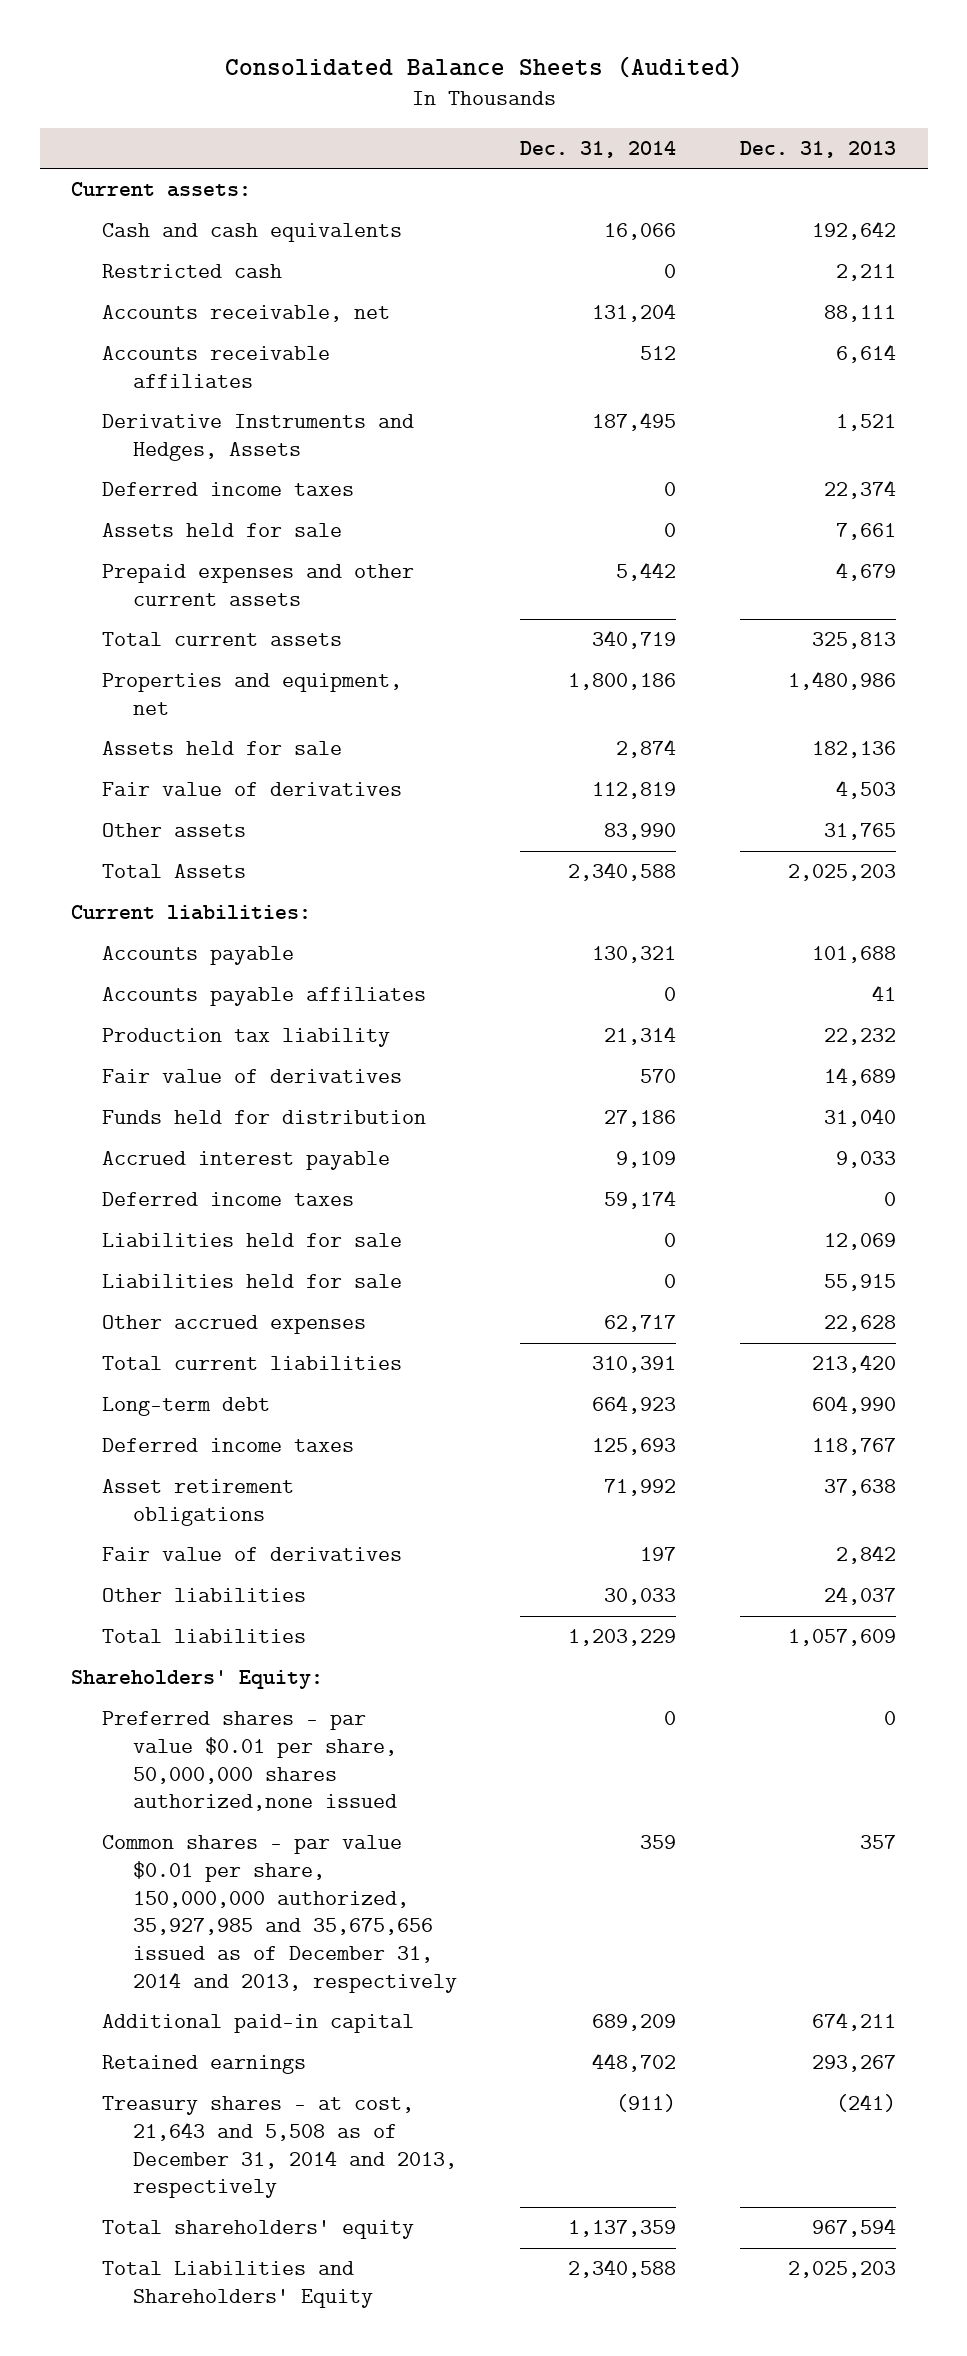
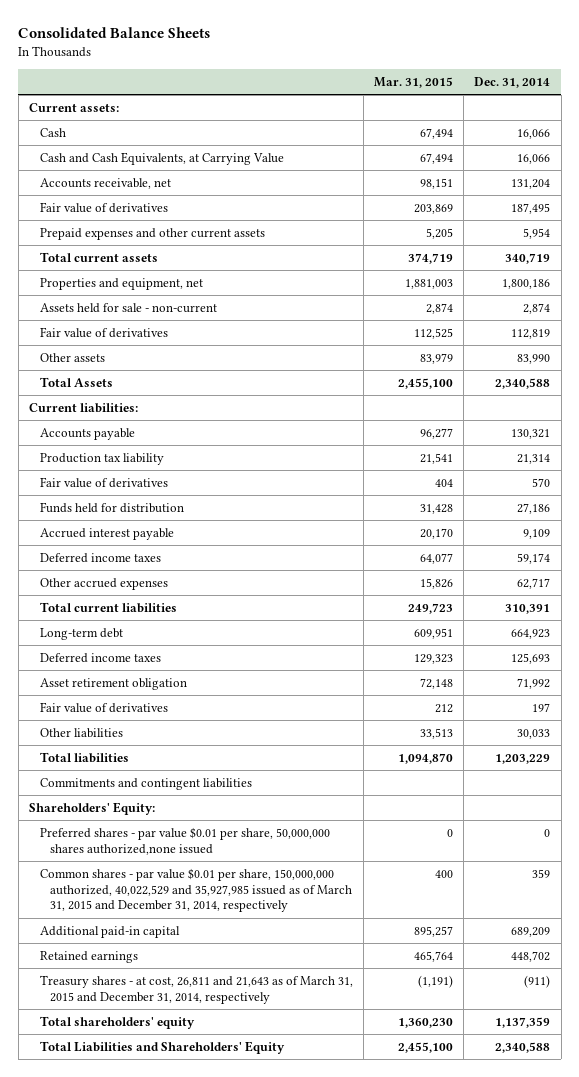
- Consolidated Balance Sheets (Audited)
+ Consolidated Balance Sheets
- | Dec. 31, 2014 | Dec. 31, 2013
+ | Mar. 31, 2015 | Dec. 31, 2014
- Cash and cash equivalents | 16,066 | 192,642
- Restricted cash | 0 | 2,211
+ Cash | 67,494 | 16,066
+ Cash and Cash Equivalents, at Carrying Value | 67,494 | 16,066
- Accounts receivable affiliates | 512 | 6,614
- Derivative Instruments and Hedges, Assets | 187,495 | 1,521
- Deferred income taxes | 0 | 22,374
- Assets held for sale | 0 | 7,661
- Prepaid expenses and other current assets | 5,442 | 4,679
+ Fair value of derivatives | 203,869 | 187,495
+ Prepaid expenses and other current assets | 5,205 | 5,954
- Assets held for sale | 2,874 | 182,136
+ Assets held for sale - non-current | 2,874 | 2,874
- Accounts payable affiliates | 0 | 41
- Liabilities held for sale | 0 | 12,069
- Liabilities held for sale | 0 | 55,915
- Asset retirement obligations | 71,992 | 37,638
+ Asset retirement obligation | 72,148 | 71,992
+ Commitments and contingent liabilities
- Common shares - par value $0.01 per share, 150,000,000 authorized, 35,927,985 and 35,675,656 issued as of December 31, 2014 and 2013, respectively | 359 | 357
+ Common shares - par value $0.01 per share, 150,000,000 authorized, 40,022,529 and 35,927,985 issued as of March 31, 2015 and December 31, 2014, respectively | 400 | 359
- Treasury shares - at cost, 21,643 and 5,508 as of December 31, 2014 and 2013, respectively | (911) | (241)
+ Treasury shares - at cost, 26,811 and 21,643 as of March 31, 2015 and December 31, 2014, respectively | (1,191) | (911)

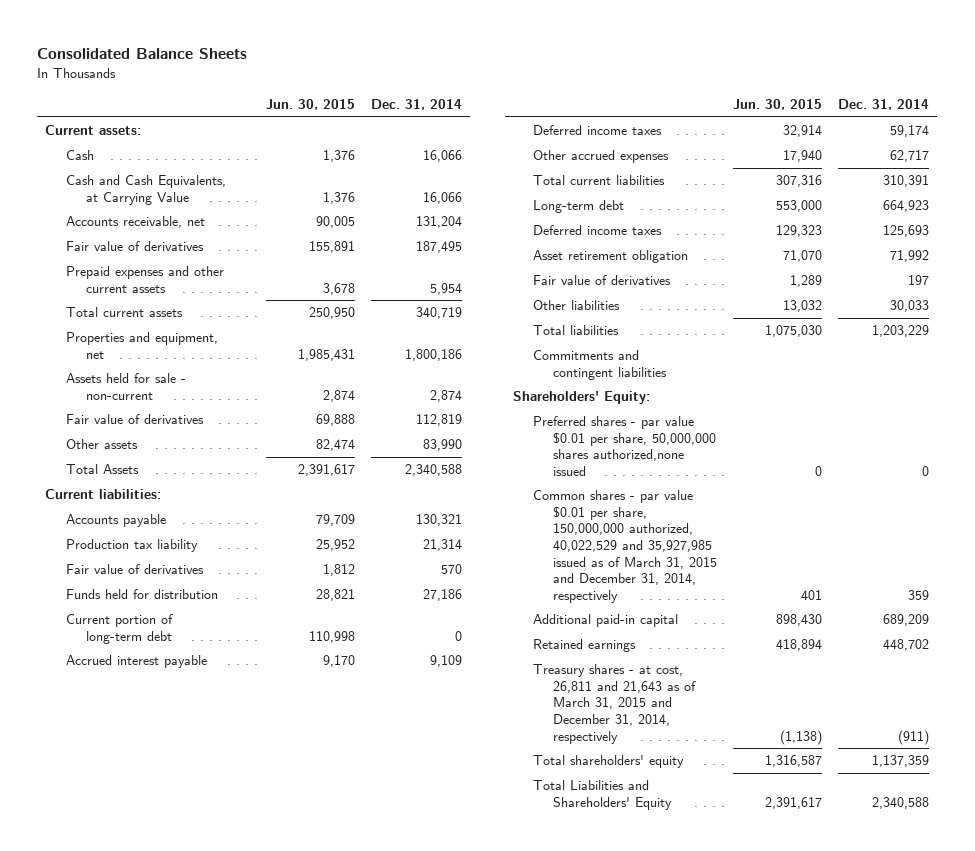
- | Mar. 31, 2015 | Dec. 31, 2014
+ | Jun. 30, 2015 | Dec. 31, 2014
+ Current portion of long-term debt | 110,998 | 0

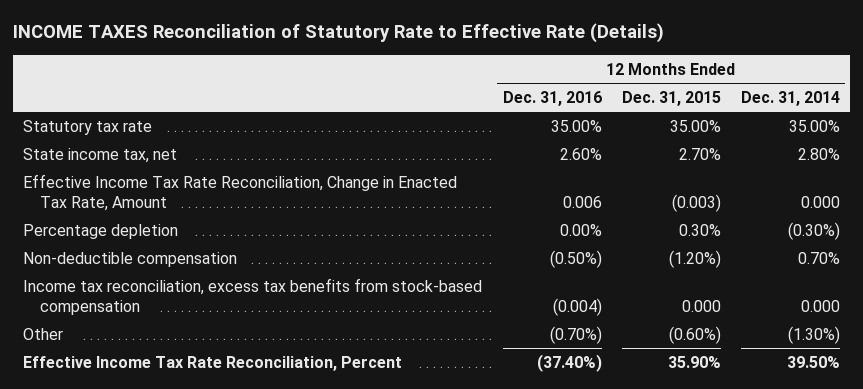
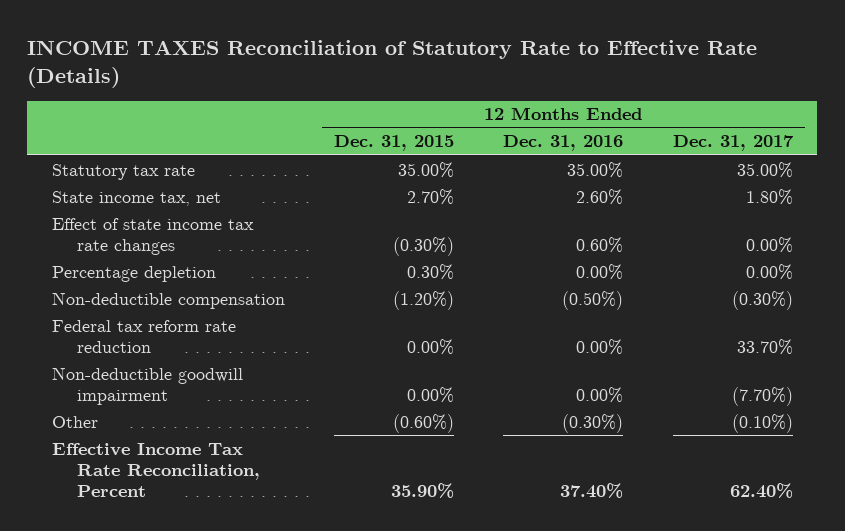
- | 12 Months Ended Dec. 31, 2016 | 12 Months Ended Dec. 31, 2015 | 12 Months Ended Dec. 31, 2014
+ | 12 Months Ended Dec. 31, 2015 | 12 Months Ended Dec. 31, 2016 | 12 Months Ended Dec. 31, 2017
- Effective Income Tax Rate Reconciliation, Change in Enacted Tax Rate, Amount | 0.006 | (0.003) | 0.000
+ Effect of state income tax rate changes | (0.30%) | 0.60% | 0.00%
- Income tax reconciliation, excess tax benefits from stock-based compensation | (0.004) | 0.000 | 0.000
- Other | (0.70%) | (0.60%) | (1.30%)
- Effective Income Tax Rate Reconciliation, Percent | (37.40%) | 35.90% | 39.50%
+ Federal tax reform rate reduction | 0.00% | 0.00% | 33.70%
+ Non-deductible goodwill impairment | 0.00% | 0.00% | (7.70%)
+ Other | (0.60%) | (0.30%) | (0.10%)
+ Effective Income Tax Rate Reconciliation, Percent | 35.90% | 37.40% | 62.40%

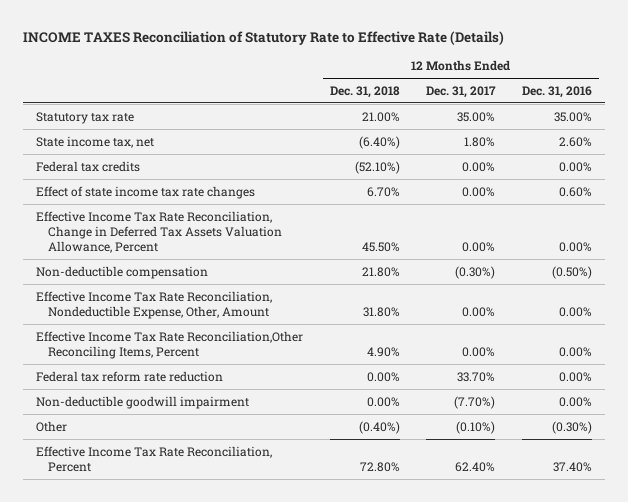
- | 12 Months Ended Dec. 31, 2015 | 12 Months Ended Dec. 31, 2016 | 12 Months Ended Dec. 31, 2017
+ | 12 Months Ended Dec. 31, 2018 | 12 Months Ended Dec. 31, 2017 | 12 Months Ended Dec. 31, 2016
+ Federal tax credits | (52.10%) | 0.00% | 0.00%
- Percentage depletion | 0.30% | 0.00% | 0.00%
+ Effective Income Tax Rate Reconciliation, Change in Deferred Tax Assets Valuation Allowance, Percent | 45.50% | 0.00% | 0.00%
+ Effective Income Tax Rate Reconciliation, Nondeductible Expense, Other, Amount | 31.80% | 0.00% | 0.00%
+ Effective Income Tax Rate Reconciliation,Other Reconciling Items, Percent | 4.90% | 0.00% | 0.00%

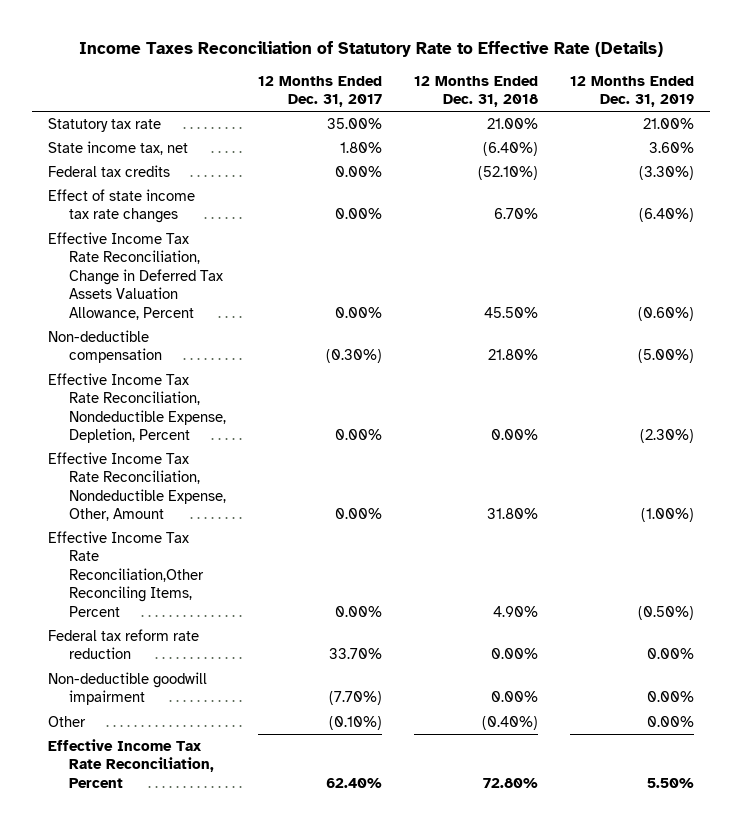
- INCOME TAXES Reconciliation of Statutory Rate to Effective Rate (Details)
+ Income Taxes Reconciliation of Statutory Rate to Effective Rate (Details)
- | 12 Months Ended Dec. 31, 2018 | 12 Months Ended Dec. 31, 2017 | 12 Months Ended Dec. 31, 2016
+ | 12 Months Ended Dec. 31, 2017 | 12 Months Ended Dec. 31, 2018 | 12 Months Ended Dec. 31, 2019
+ Effective Income Tax Rate Reconciliation, Nondeductible Expense, Depletion, Percent | 0.00% | 0.00% | (2.30%)

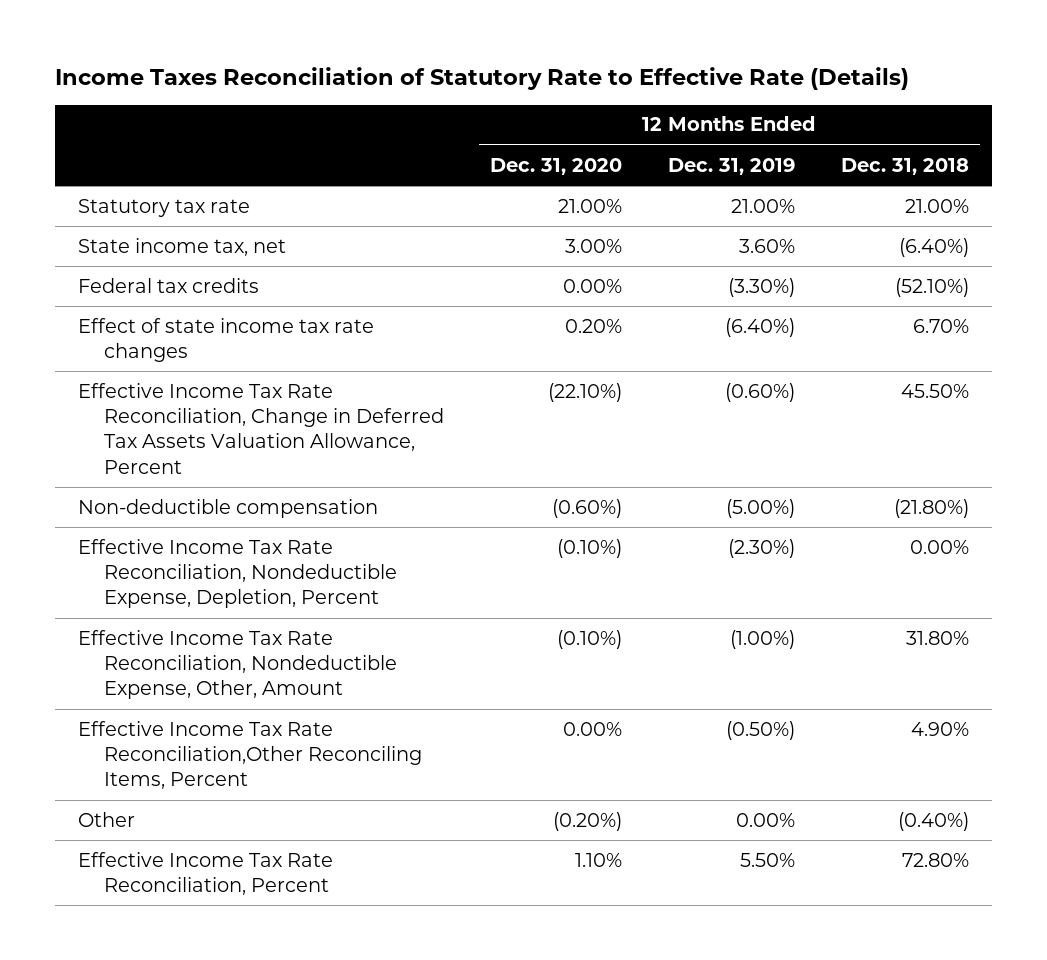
- | 12 Months Ended Dec. 31, 2017 | 12 Months Ended Dec. 31, 2018 | 12 Months Ended Dec. 31, 2019
+ | 12 Months Ended Dec. 31, 2020 | 12 Months Ended Dec. 31, 2019 | 12 Months Ended Dec. 31, 2018
- Non-deductible compensation | (0.30%) | 21.80% | (5.00%)
+ Non-deductible compensation | (0.60%) | (5.00%) | (21.80%)
- Federal tax reform rate reduction | 33.70% | 0.00% | 0.00%
- Non-deductible goodwill impairment | (7.70%) | 0.00% | 0.00%

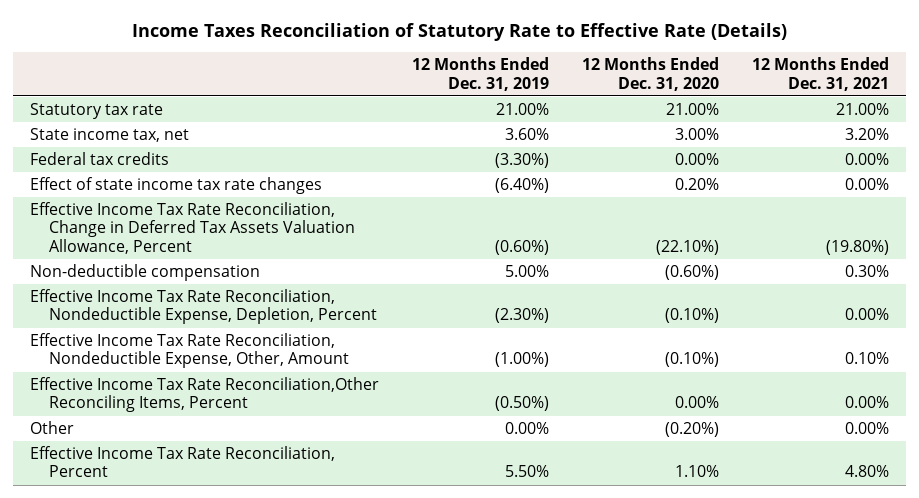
- | 12 Months Ended Dec. 31, 2020 | 12 Months Ended Dec. 31, 2019 | 12 Months Ended Dec. 31, 2018
+ | 12 Months Ended Dec. 31, 2019 | 12 Months Ended Dec. 31, 2020 | 12 Months Ended Dec. 31, 2021
- Non-deductible compensation | (0.60%) | (5.00%) | (21.80%)
+ Non-deductible compensation | 5.00% | (0.60%) | 0.30%

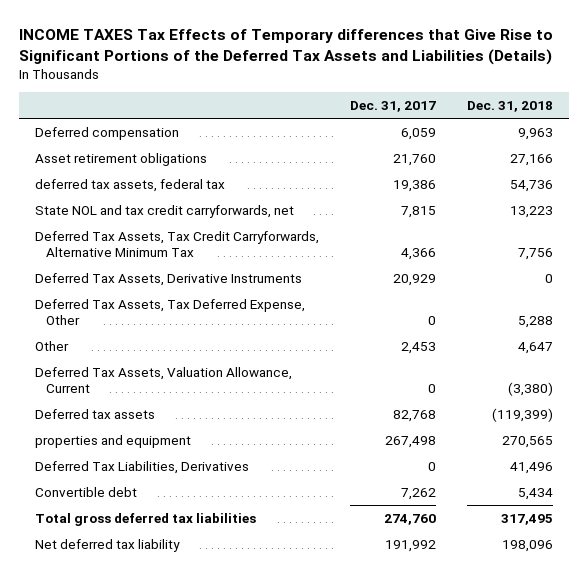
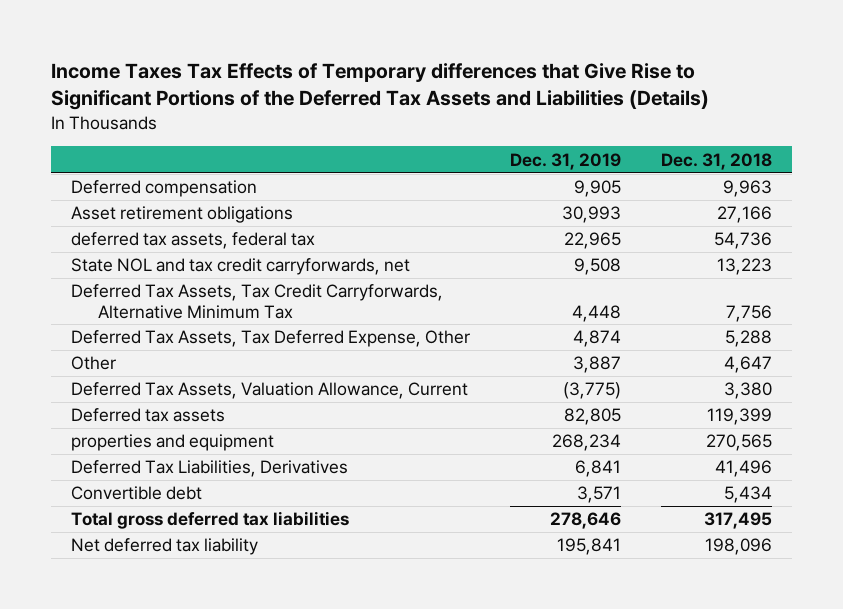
- INCOME TAXES Tax Effects of Temporary differences that Give Rise to Significant Portions of the Deferred Tax Assets and Liabilities (Details)
+ Income Taxes Tax Effects of Temporary differences that Give Rise to Significant Portions of the Deferred Tax Assets and Liabilities (Details)
- | Dec. 31, 2017 | Dec. 31, 2018
+ | Dec. 31, 2019 | Dec. 31, 2018
- Deferred Tax Assets, Derivative Instruments | 20,929 | 0
- Deferred Tax Assets, Valuation Allowance, Current | 0 | (3,380)
- Deferred tax assets | 82,768 | (119,399)
+ Deferred Tax Assets, Valuation Allowance, Current | (3,775) | 3,380
+ Deferred tax assets | 82,805 | 119,399

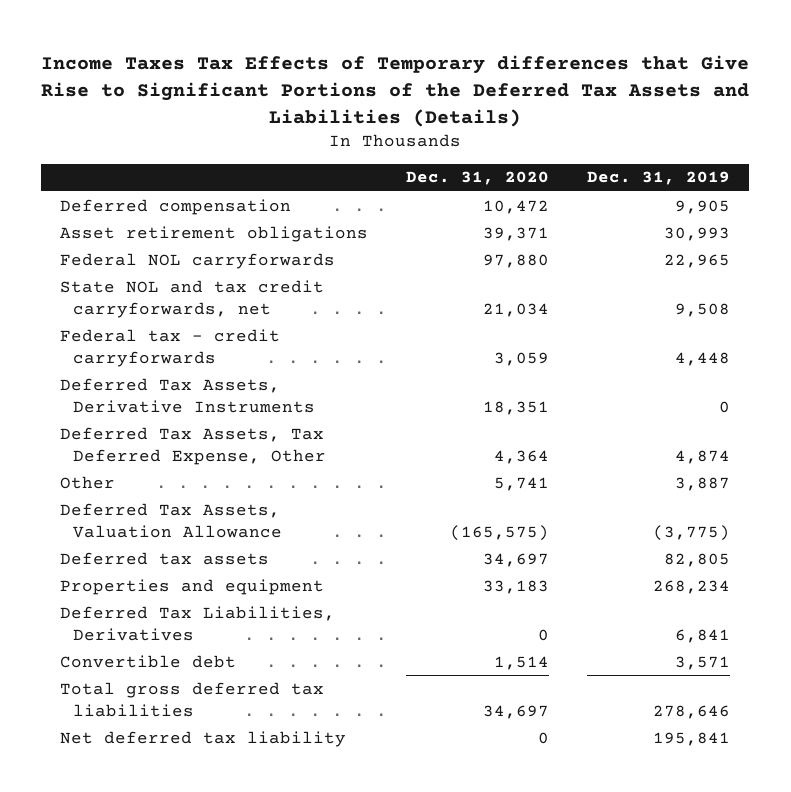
- | Dec. 31, 2019 | Dec. 31, 2018
+ | Dec. 31, 2020 | Dec. 31, 2019
- deferred tax assets, federal tax | 22,965 | 54,736
+ Federal NOL carryforwards | 97,880 | 22,965
- Deferred Tax Assets, Tax Credit Carryforwards, Alternative Minimum Tax | 4,448 | 7,756
+ Federal tax - credit carryforwards | 3,059 | 4,448
+ Deferred Tax Assets, Derivative Instruments | 18,351 | 0
- Deferred Tax Assets, Valuation Allowance, Current | (3,775) | 3,380
+ Deferred Tax Assets, Valuation Allowance | (165,575) | (3,775)
- properties and equipment | 268,234 | 270,565
+ Properties and equipment | 33,183 | 268,234

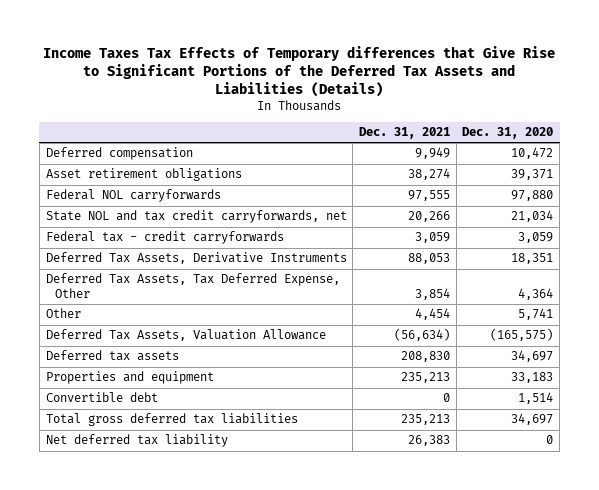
- | Dec. 31, 2020 | Dec. 31, 2019
+ | Dec. 31, 2021 | Dec. 31, 2020
- Deferred Tax Liabilities, Derivatives | 0 | 6,841

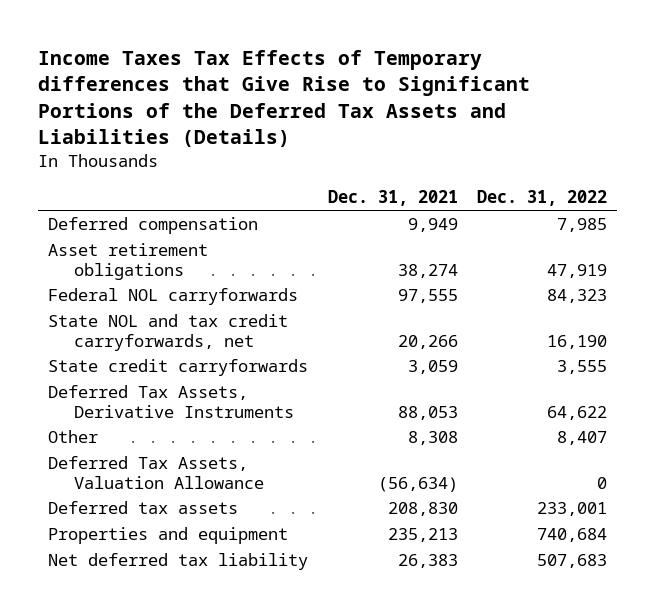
- | Dec. 31, 2021 | Dec. 31, 2020
+ | Dec. 31, 2021 | Dec. 31, 2022
- Federal tax - credit carryforwards | 3,059 | 3,059
+ State credit carryforwards | 3,059 | 3,555
- Deferred Tax Assets, Tax Deferred Expense, Other | 3,854 | 4,364
- Other | 4,454 | 5,741
+ Other | 8,308 | 8,407
- Convertible debt | 0 | 1,514
- Total gross deferred tax liabilities | 235,213 | 34,697

